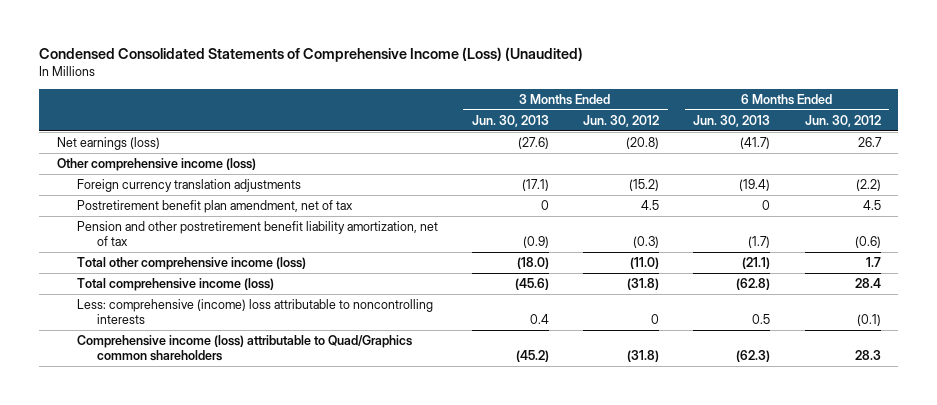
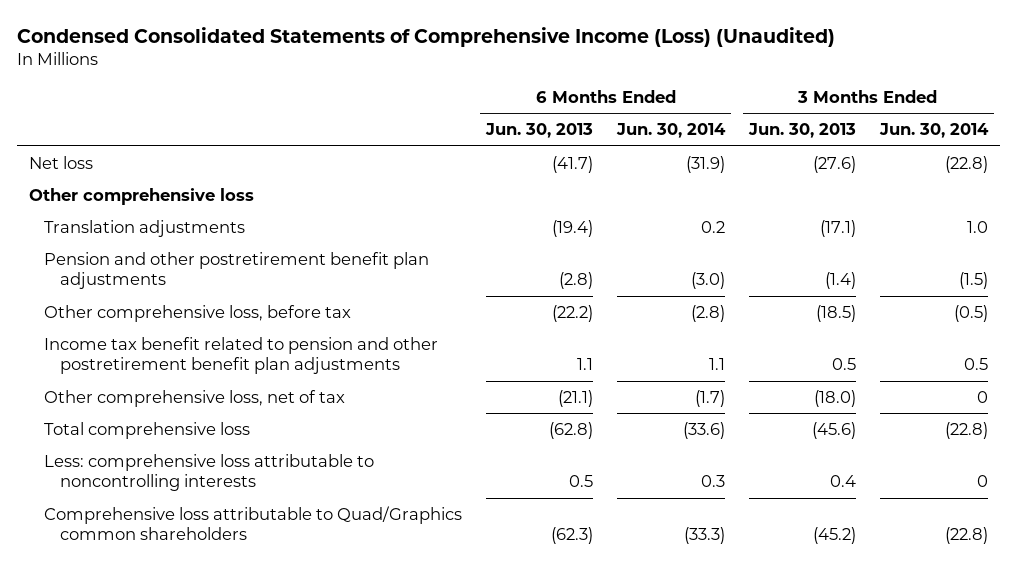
- | 3 Months Ended Jun. 30, 2013 | 3 Months Ended Jun. 30, 2012 | 6 Months Ended Jun. 30, 2013 | 6 Months Ended Jun. 30, 2012
+ | 6 Months Ended Jun. 30, 2013 | 6 Months Ended Jun. 30, 2014 | 3 Months Ended Jun. 30, 2013 | 3 Months Ended Jun. 30, 2014
- Net earnings (loss) | (27.6) | (20.8) | (41.7) | 26.7
- Other comprehensive income (loss)
- Foreign currency translation adjustments | (17.1) | (15.2) | (19.4) | (2.2)
- Postretirement benefit plan amendment, net of tax | 0 | 4.5 | 0 | 4.5
- Pension and other postretirement benefit liability amortization, net of tax | (0.9) | (0.3) | (1.7) | (0.6)
- Total other comprehensive income (loss) | (18.0) | (11.0) | (21.1) | 1.7
- Total comprehensive income (loss) | (45.6) | (31.8) | (62.8) | 28.4
- Less: comprehensive (income) loss attributable to noncontrolling interests | 0.4 | 0 | 0.5 | (0.1)
- Comprehensive income (loss) attributable to Quad/Graphics common shareholders | (45.2) | (31.8) | (62.3) | 28.3
+ Net loss | (41.7) | (31.9) | (27.6) | (22.8)
+ Other comprehensive loss
+ Translation adjustments | (19.4) | 0.2 | (17.1) | 1.0
+ Pension and other postretirement benefit plan adjustments | (2.8) | (3.0) | (1.4) | (1.5)
+ Other comprehensive loss, before tax | (22.2) | (2.8) | (18.5) | (0.5)
+ Income tax benefit related to pension and other postretirement benefit plan adjustments | 1.1 | 1.1 | 0.5 | 0.5
+ Other comprehensive loss, net of tax | (21.1) | (1.7) | (18.0) | 0
+ Total comprehensive loss | (62.8) | (33.6) | (45.6) | (22.8)
+ Less: comprehensive loss attributable to noncontrolling interests | 0.5 | 0.3 | 0.4 | 0
+ Comprehensive loss attributable to Quad/Graphics common shareholders | (62.3) | (33.3) | (45.2) | (22.8)

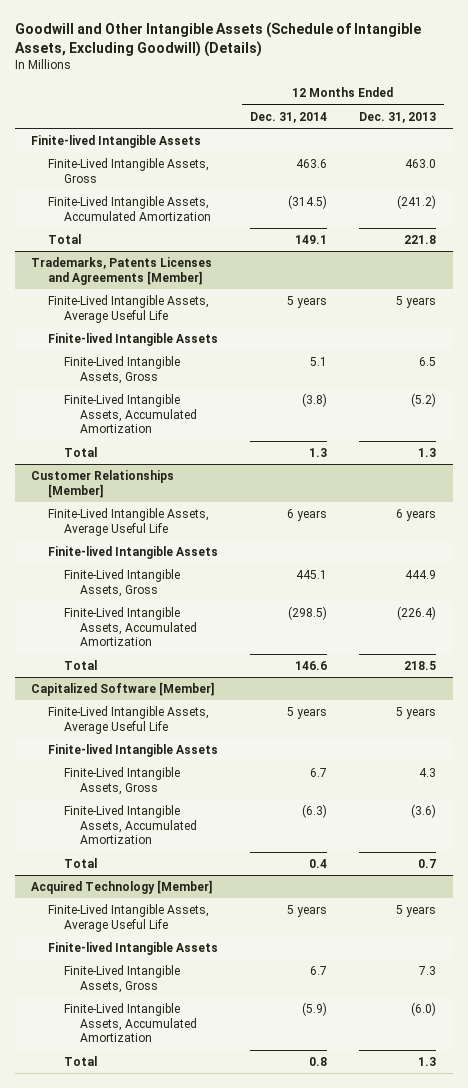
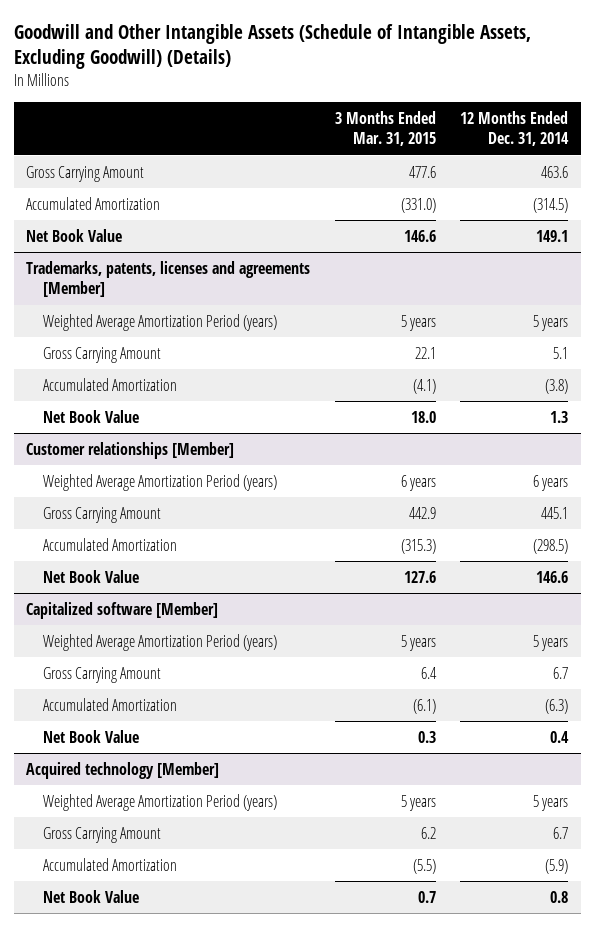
- | 12 Months Ended Dec. 31, 2014 | 12 Months Ended Dec. 31, 2013
+ | 3 Months Ended Mar. 31, 2015 | 12 Months Ended Dec. 31, 2014
- Finite-lived Intangible Assets
- Finite-Lived Intangible Assets, Gross | 463.6 | 463.0
- Finite-Lived Intangible Assets, Accumulated Amortization | (314.5) | (241.2)
- Total | 149.1 | 221.8
- Trademarks, Patents Licenses and Agreements [Member]
- Finite-Lived Intangible Assets, Average Useful Life | 5 years | 5 years
- Finite-lived Intangible Assets
- Finite-Lived Intangible Assets, Gross | 5.1 | 6.5
- Finite-Lived Intangible Assets, Accumulated Amortization | (3.8) | (5.2)
- Total | 1.3 | 1.3
- Customer Relationships [Member]
- Finite-Lived Intangible Assets, Average Useful Life | 6 years | 6 years
- Finite-lived Intangible Assets
- Finite-Lived Intangible Assets, Gross | 445.1 | 444.9
- Finite-Lived Intangible Assets, Accumulated Amortization | (298.5) | (226.4)
- Total | 146.6 | 218.5
- Capitalized Software [Member]
- Finite-Lived Intangible Assets, Average Useful Life | 5 years | 5 years
- Finite-lived Intangible Assets
- Finite-Lived Intangible Assets, Gross | 6.7 | 4.3
- Finite-Lived Intangible Assets, Accumulated Amortization | (6.3) | (3.6)
- Total | 0.4 | 0.7
- Acquired Technology [Member]
- Finite-Lived Intangible Assets, Average Useful Life | 5 years | 5 years
- Finite-lived Intangible Assets
- Finite-Lived Intangible Assets, Gross | 6.7 | 7.3
- Finite-Lived Intangible Assets, Accumulated Amortization | (5.9) | (6.0)
- Total | 0.8 | 1.3
+ Gross Carrying Amount | 477.6 | 463.6
+ Accumulated Amortization | (331.0) | (314.5)
+ Net Book Value | 146.6 | 149.1
+ Trademarks, patents, licenses and agreements [Member]
+ Weighted Average Amortization Period (years) | 5 years | 5 years
+ Gross Carrying Amount | 22.1 | 5.1
+ Accumulated Amortization | (4.1) | (3.8)
+ Net Book Value | 18.0 | 1.3
+ Customer relationships [Member]
+ Weighted Average Amortization Period (years) | 6 years | 6 years
+ Gross Carrying Amount | 442.9 | 445.1
+ Accumulated Amortization | (315.3) | (298.5)
+ Net Book Value | 127.6 | 146.6
+ Capitalized software [Member]
+ Weighted Average Amortization Period (years) | 5 years | 5 years
+ Gross Carrying Amount | 6.4 | 6.7
+ Accumulated Amortization | (6.1) | (6.3)
+ Net Book Value | 0.3 | 0.4
+ Acquired technology [Member]
+ Weighted Average Amortization Period (years) | 5 years | 5 years
+ Gross Carrying Amount | 6.2 | 6.7
+ Accumulated Amortization | (5.5) | (5.9)
+ Net Book Value | 0.7 | 0.8

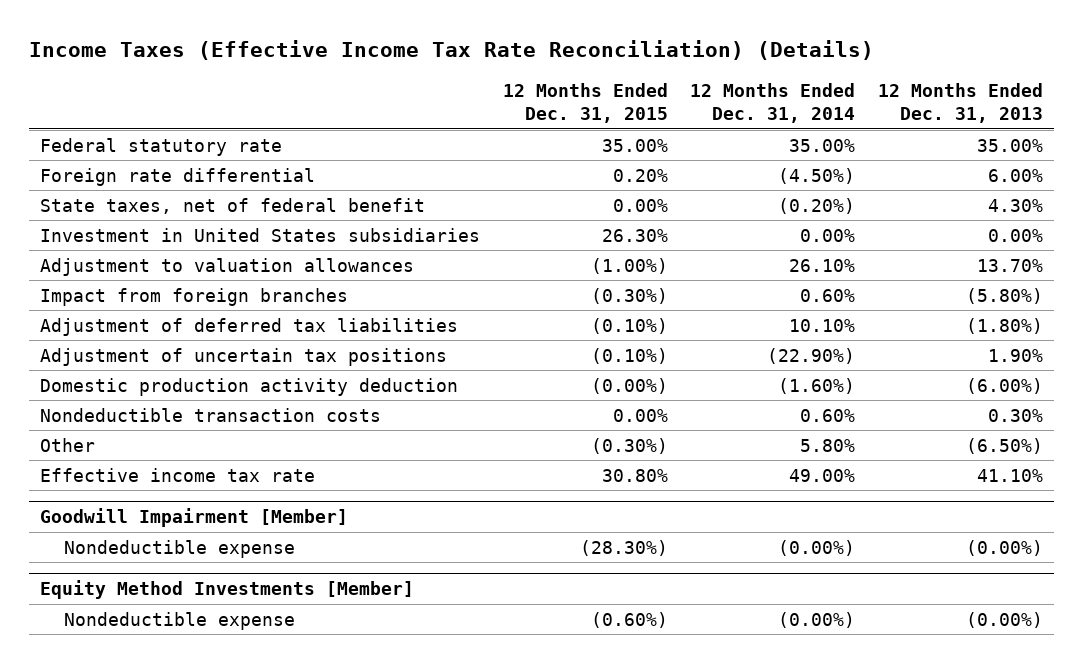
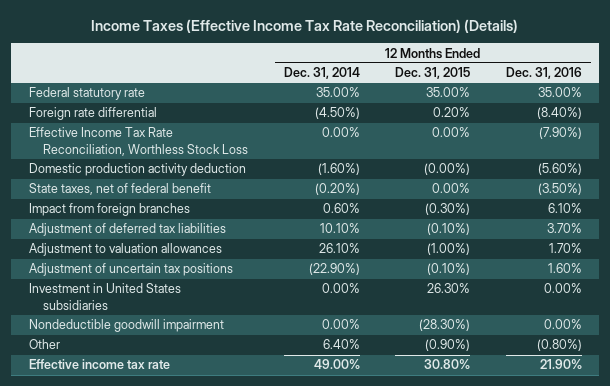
- | 12 Months Ended Dec. 31, 2015 | 12 Months Ended Dec. 31, 2014 | 12 Months Ended Dec. 31, 2013
+ | 12 Months Ended Dec. 31, 2014 | 12 Months Ended Dec. 31, 2015 | 12 Months Ended Dec. 31, 2016
+ Effective Income Tax Rate Reconciliation, Worthless Stock Loss | 0.00% | 0.00% | (7.90%)
moved up: Domestic production activity deduction | (1.60%) | (0.00%) | (5.60%)
moved down: Adjustment to valuation allowances | 26.10% | (1.00%) | 1.70%
- Nondeductible transaction costs | 0.00% | 0.60% | 0.30%
- Other | (0.30%) | 5.80% | (6.50%)
moved down: Investment in United States subsidiaries | 0.00% | 26.30% | 0.00%
+ Nondeductible goodwill impairment | 0.00% | (28.30%) | 0.00%
+ Other | 6.40% | (0.90%) | (0.80%)
- Goodwill Impairment [Member]
- Nondeductible expense | (28.30%) | (0.00%) | (0.00%)
- Equity Method Investments [Member]
- Nondeductible expense | (0.60%) | (0.00%) | (0.00%)

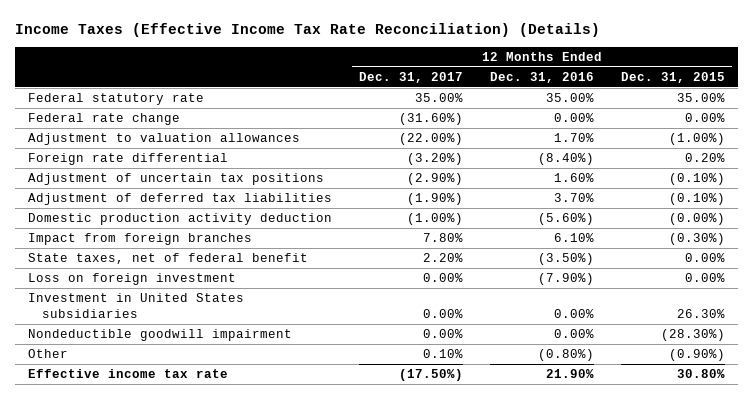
- | 12 Months Ended Dec. 31, 2014 | 12 Months Ended Dec. 31, 2015 | 12 Months Ended Dec. 31, 2016
+ | 12 Months Ended Dec. 31, 2017 | 12 Months Ended Dec. 31, 2016 | 12 Months Ended Dec. 31, 2015
+ Federal rate change | (31.60%) | 0.00% | 0.00%
moved up: Adjustment to valuation allowances | (22.00%) | 1.70% | (1.00%)
- Effective Income Tax Rate Reconciliation, Worthless Stock Loss | 0.00% | 0.00% | (7.90%)
moved up: Adjustment of uncertain tax positions | (2.90%) | 1.60% | (0.10%)
moved up: Adjustment of deferred tax liabilities | (1.90%) | 3.70% | (0.10%)
moved down: State taxes, net of federal benefit | 2.20% | (3.50%) | 0.00%
+ Loss on foreign investment | 0.00% | (7.90%) | 0.00%

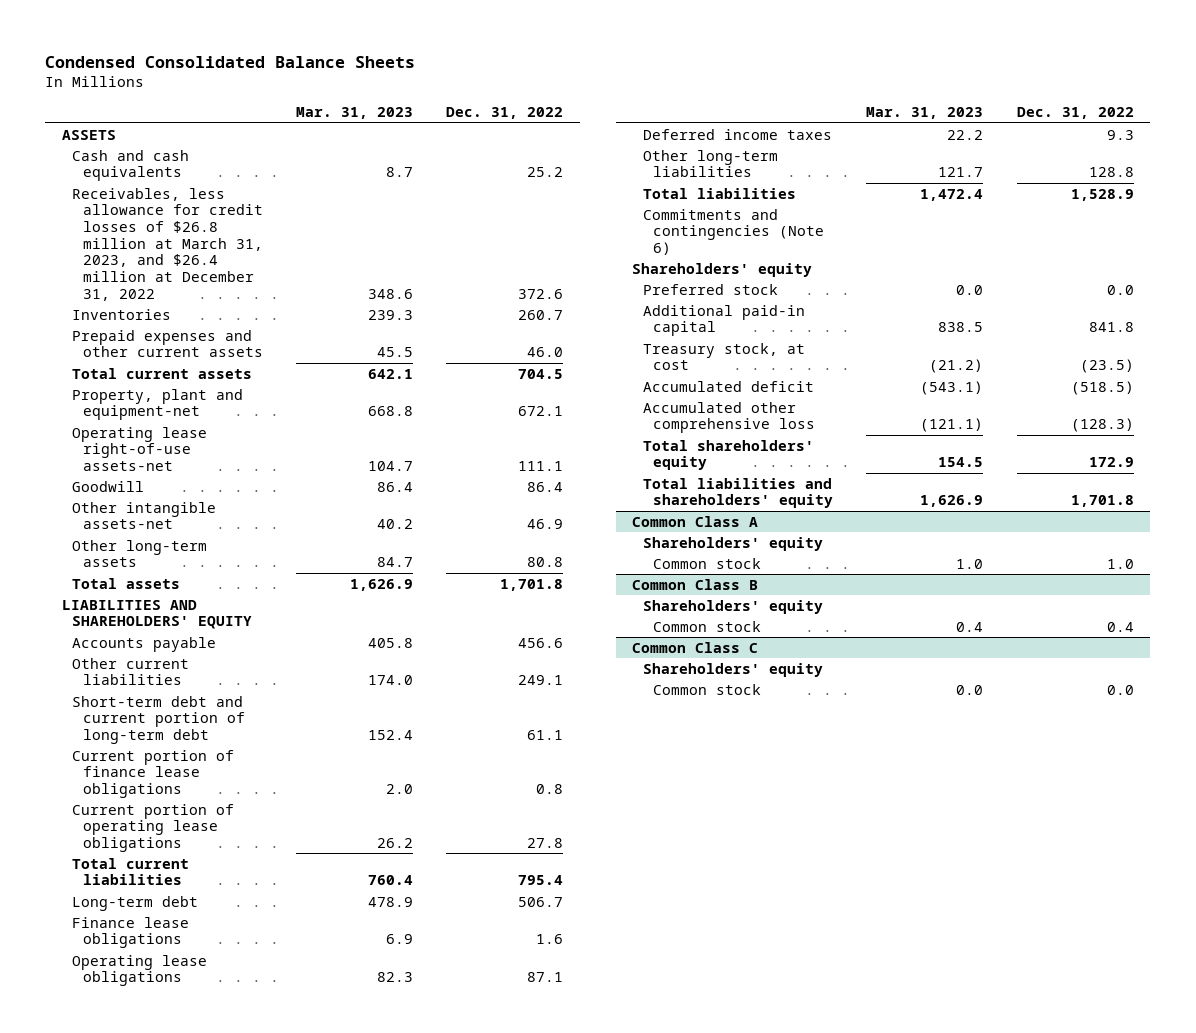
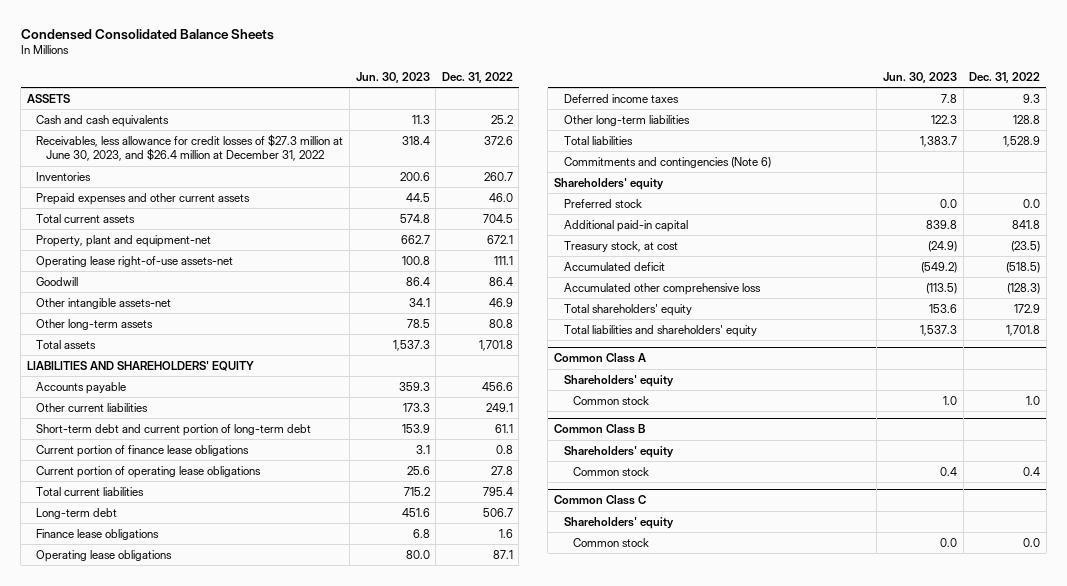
- | Mar. 31, 2023 | Dec. 31, 2022
+ | Jun. 30, 2023 | Dec. 31, 2022
- Receivables, less allowance for credit losses of $26.8 million at March 31, 2023, and $26.4 million at December 31, 2022 | 348.6 | 372.6
+ Receivables, less allowance for credit losses of $27.3 million at June 30, 2023, and $26.4 million at December 31, 2022 | 318.4 | 372.6

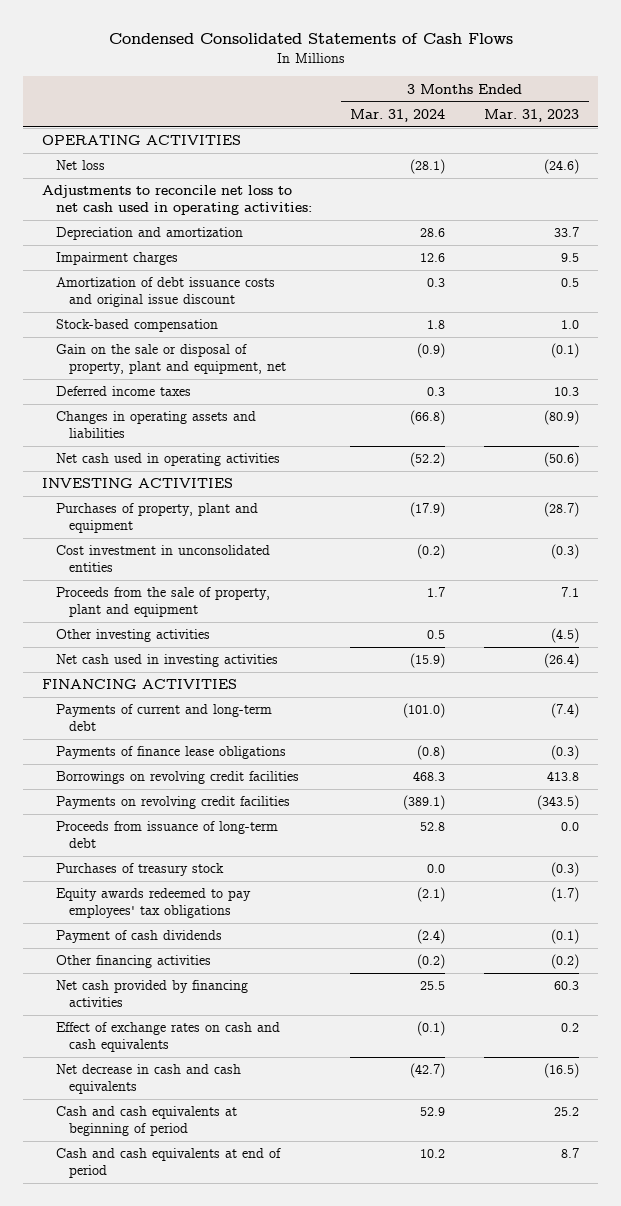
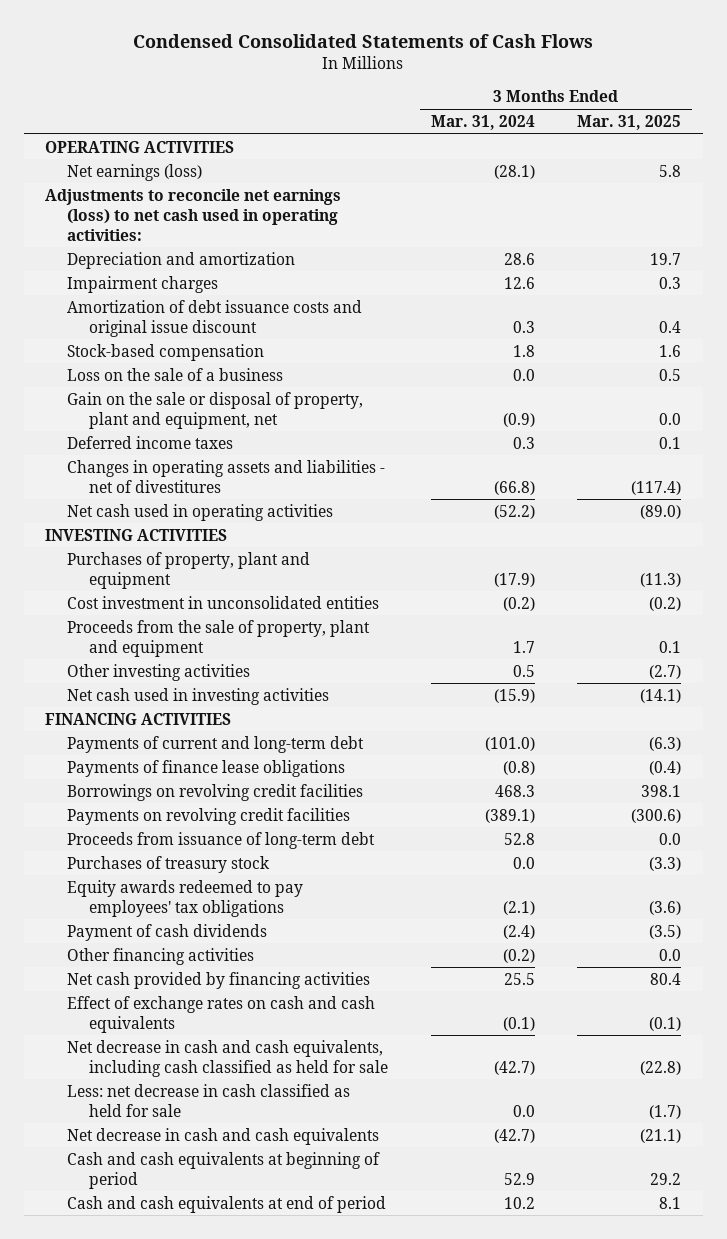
- | 3 Months Ended Mar. 31, 2024 | 3 Months Ended Mar. 31, 2023
+ | 3 Months Ended Mar. 31, 2024 | 3 Months Ended Mar. 31, 2025
- Net loss | (28.1) | (24.6)
- Adjustments to reconcile net loss to net cash used in operating activities:
+ Net earnings (loss) | (28.1) | 5.8
+ Adjustments to reconcile net earnings (loss) to net cash used in operating activities:
+ Loss on the sale of a business | 0.0 | 0.5
- Changes in operating assets and liabilities | (66.8) | (80.9)
+ Changes in operating assets and liabilities - net of divestitures | (66.8) | (117.4)
+ Net decrease in cash and cash equivalents, including cash classified as held for sale | (42.7) | (22.8)
+ Less: net decrease in cash classified as held for sale | 0.0 | (1.7)

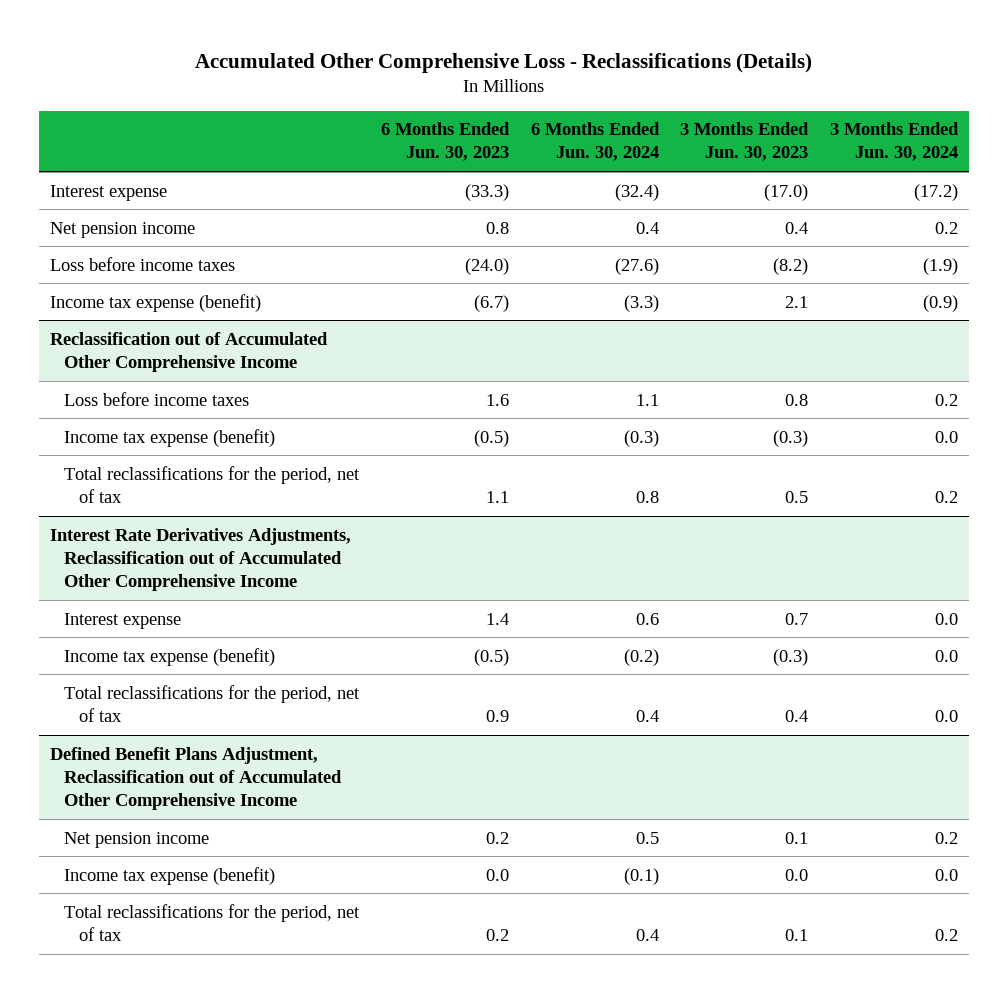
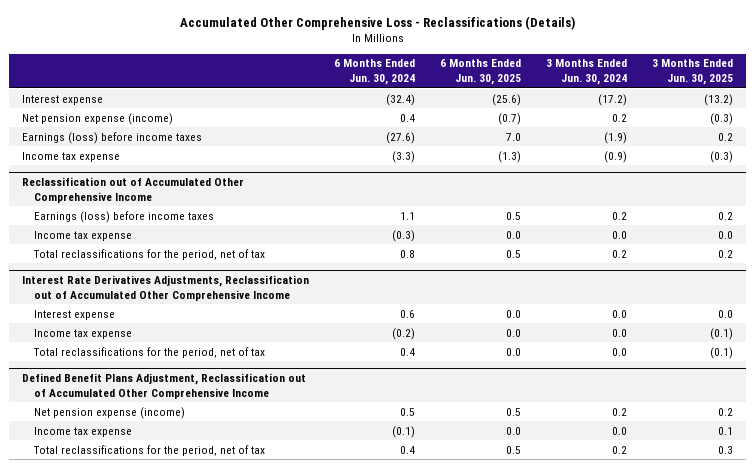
- | 6 Months Ended Jun. 30, 2023 | 6 Months Ended Jun. 30, 2024 | 3 Months Ended Jun. 30, 2023 | 3 Months Ended Jun. 30, 2024
+ | 6 Months Ended Jun. 30, 2024 | 6 Months Ended Jun. 30, 2025 | 3 Months Ended Jun. 30, 2024 | 3 Months Ended Jun. 30, 2025
- Net pension income | 0.8 | 0.4 | 0.4 | 0.2
- Loss before income taxes | (24.0) | (27.6) | (8.2) | (1.9)
- Income tax expense (benefit) | (6.7) | (3.3) | 2.1 | (0.9)
+ Net pension expense (income) | 0.4 | (0.7) | 0.2 | (0.3)
+ Earnings (loss) before income taxes | (27.6) | 7.0 | (1.9) | 0.2
+ Income tax expense | (3.3) | (1.3) | (0.9) | (0.3)
@ Reclassification out of Accumulated Other Comprehensive Income
- Loss before income taxes | 1.6 | 1.1 | 0.8 | 0.2
- Income tax expense (benefit) | (0.5) | (0.3) | (0.3) | 0.0
+ Earnings (loss) before income taxes | 1.1 | 0.5 | 0.2 | 0.2
+ Income tax expense | (0.3) | 0.0 | 0.0 | 0.0
@ Interest Rate Derivatives Adjustments, Reclassification out of Accumulated Other Comprehensive Income
- Income tax expense (benefit) | (0.5) | (0.2) | (0.3) | 0.0
+ Income tax expense | (0.2) | 0.0 | 0.0 | (0.1)
@ Defined Benefit Plans Adjustment, Reclassification out of Accumulated Other Comprehensive Income
- Net pension income | 0.2 | 0.5 | 0.1 | 0.2
- Income tax expense (benefit) | 0.0 | (0.1) | 0.0 | 0.0
+ Net pension expense (income) | 0.5 | 0.5 | 0.2 | 0.2
+ Income tax expense | (0.1) | 0.0 | 0.0 | 0.1

